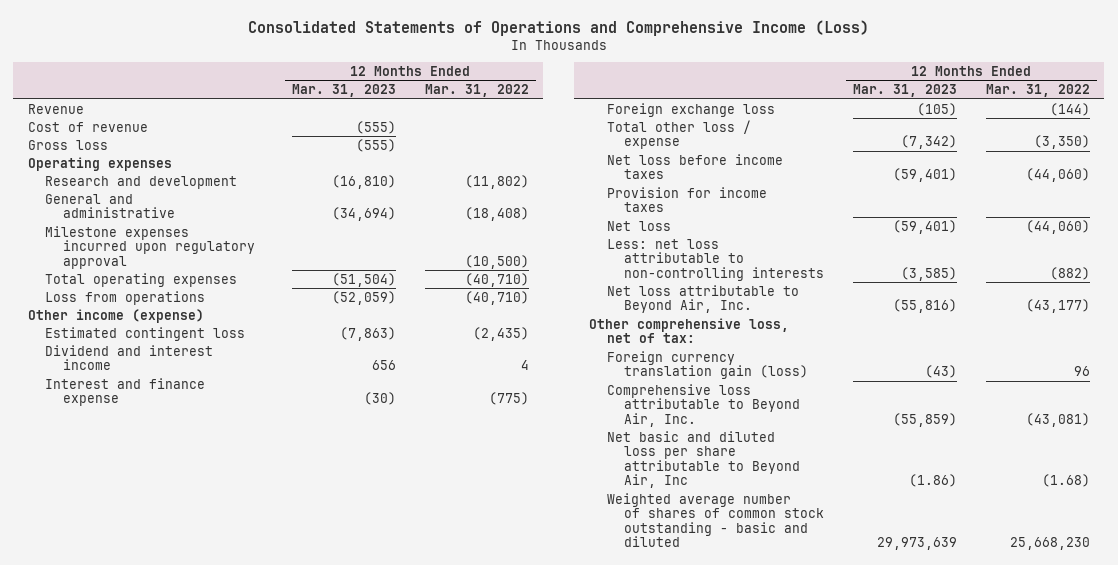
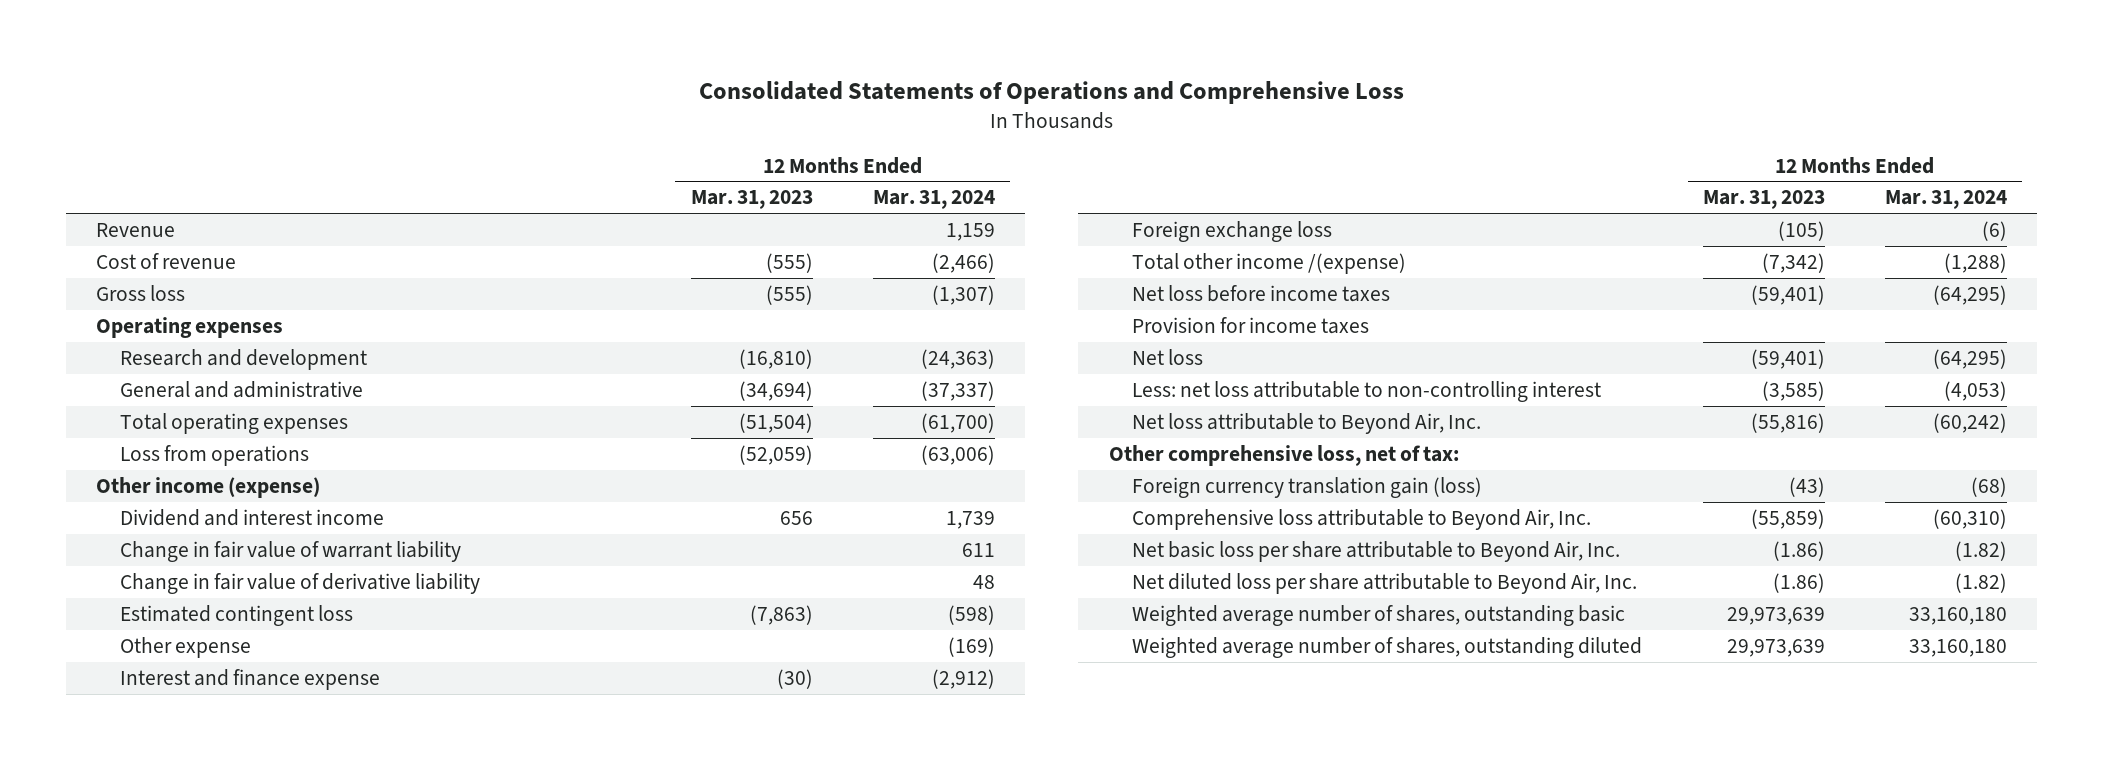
- Consolidated Statements of Operations and Comprehensive Income (Loss)
+ Consolidated Statements of Operations and Comprehensive Loss
- | 12 Months Ended Mar. 31, 2023 | 12 Months Ended Mar. 31, 2022
+ | 12 Months Ended Mar. 31, 2023 | 12 Months Ended Mar. 31, 2024
- Milestone expenses incurred upon regulatory approval | | (10,500)
+ Change in fair value of warrant liability | | 611
+ Change in fair value of derivative liability | | 48
moved down: Estimated contingent loss | (7,863) | (598)
+ Other expense | | (169)
- Total other loss / expense | (7,342) | (3,350)
+ Total other income /(expense) | (7,342) | (1,288)
- Less: net loss attributable to non-controlling interests | (3,585) | (882)
+ Less: net loss attributable to non-controlling interest | (3,585) | (4,053)
- Net basic and diluted loss per share attributable to Beyond Air, Inc | (1.86) | (1.68)
- Weighted average number of shares of common stock outstanding - basic and diluted | 29,973,639 | 25,668,230
+ Net basic loss per share attributable to Beyond Air, Inc. | (1.86) | (1.82)
+ Net diluted loss per share attributable to Beyond Air, Inc. | (1.86) | (1.82)
+ Weighted average number of shares, outstanding basic | 29,973,639 | 33,160,180
+ Weighted average number of shares, outstanding diluted | 29,973,639 | 33,160,180

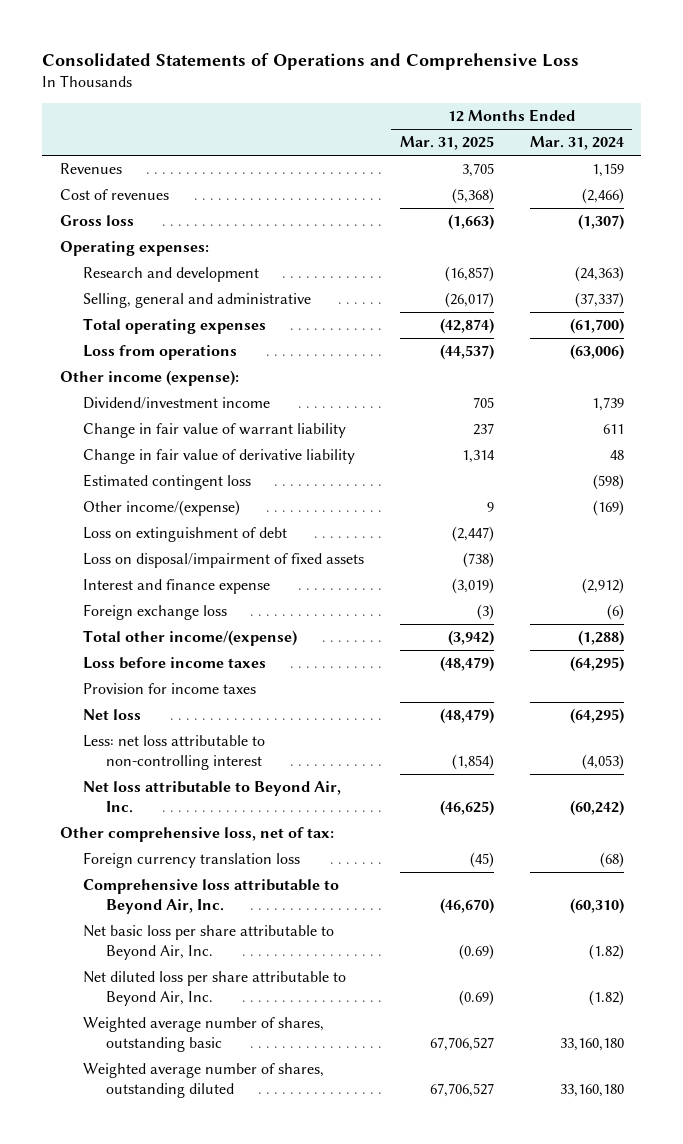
- | 12 Months Ended Mar. 31, 2023 | 12 Months Ended Mar. 31, 2024
+ | 12 Months Ended Mar. 31, 2025 | 12 Months Ended Mar. 31, 2024
- Revenue | | 1,159
- Cost of revenue | (555) | (2,466)
+ Revenues | 3,705 | 1,159
+ Cost of revenues | (5,368) | (2,466)
- Operating expenses
+ Operating expenses:
- General and administrative | (34,694) | (37,337)
+ Selling, general and administrative | (26,017) | (37,337)
- Other income (expense)
- Dividend and interest income | 656 | 1,739
+ Other income (expense):
+ Dividend/investment income | 705 | 1,739
- Other expense | | (169)
+ Other income/(expense) | 9 | (169)
+ Loss on extinguishment of debt | (2,447) |
+ Loss on disposal/impairment of fixed assets | (738) |
- Total other income /(expense) | (7,342) | (1,288)
- Net loss before income taxes | (59,401) | (64,295)
+ Total other income/(expense) | (3,942) | (1,288)
+ Loss before income taxes | (48,479) | (64,295)
- Foreign currency translation gain (loss) | (43) | (68)
+ Foreign currency translation loss | (45) | (68)

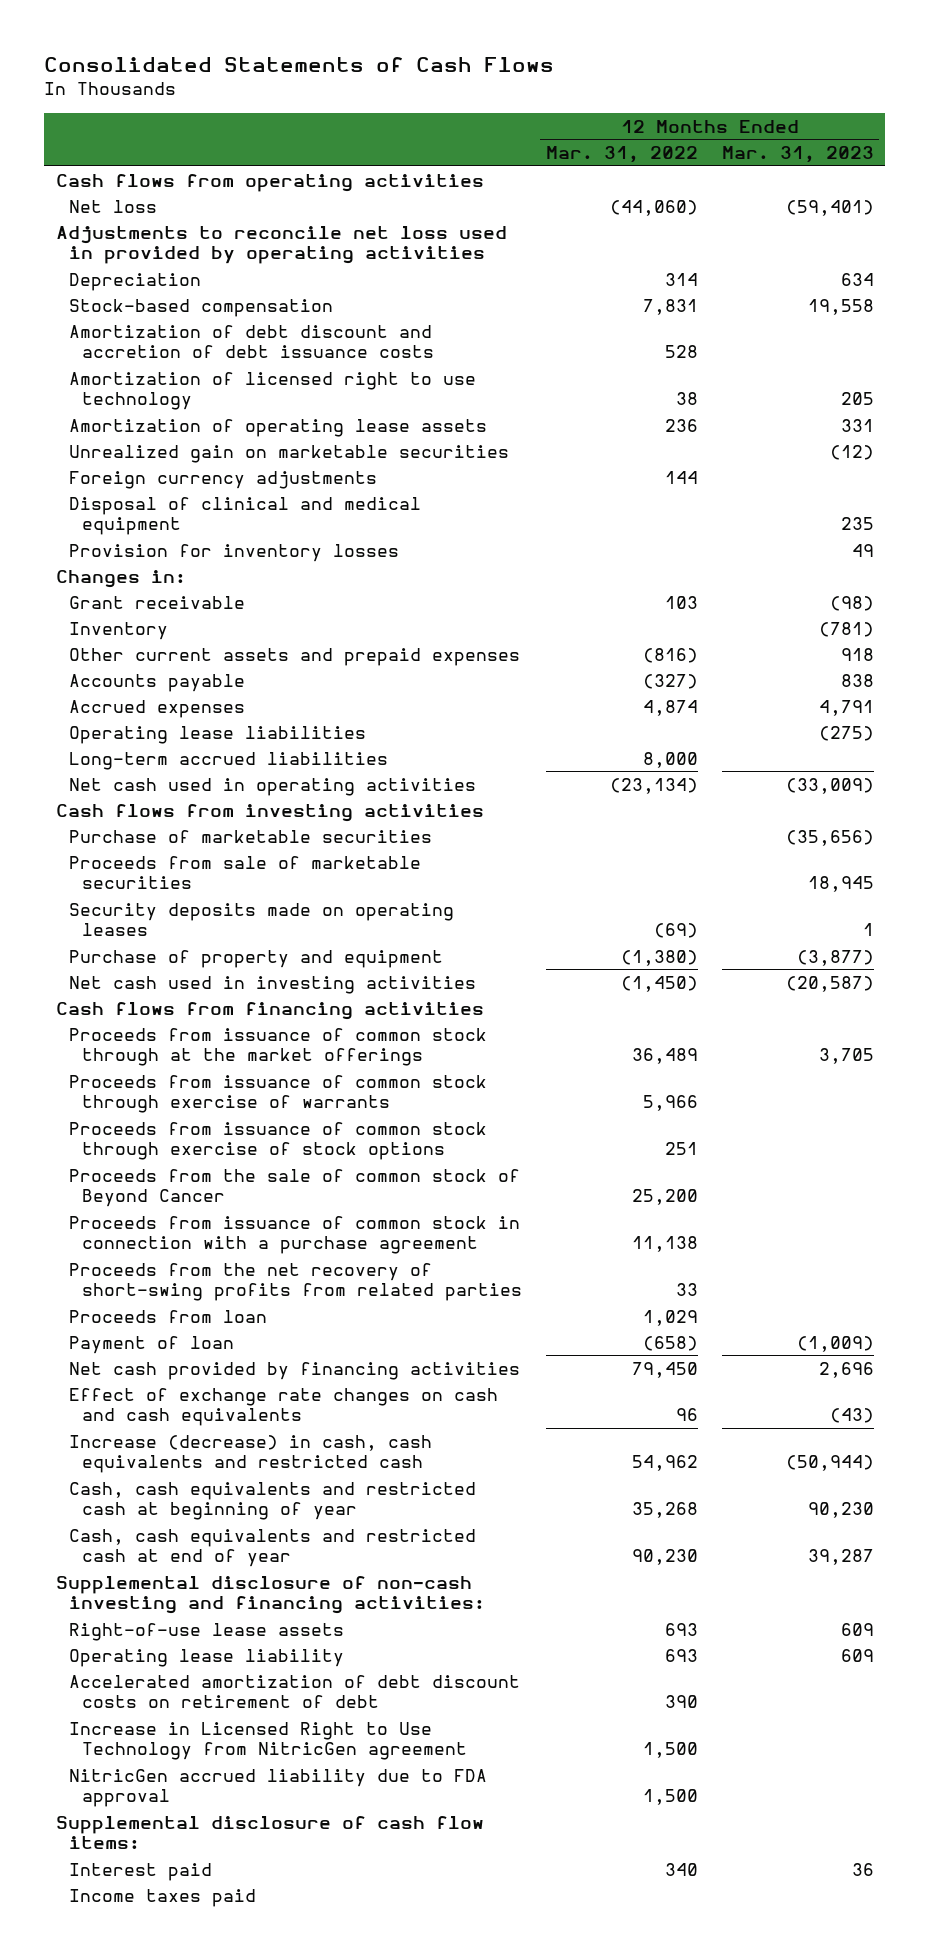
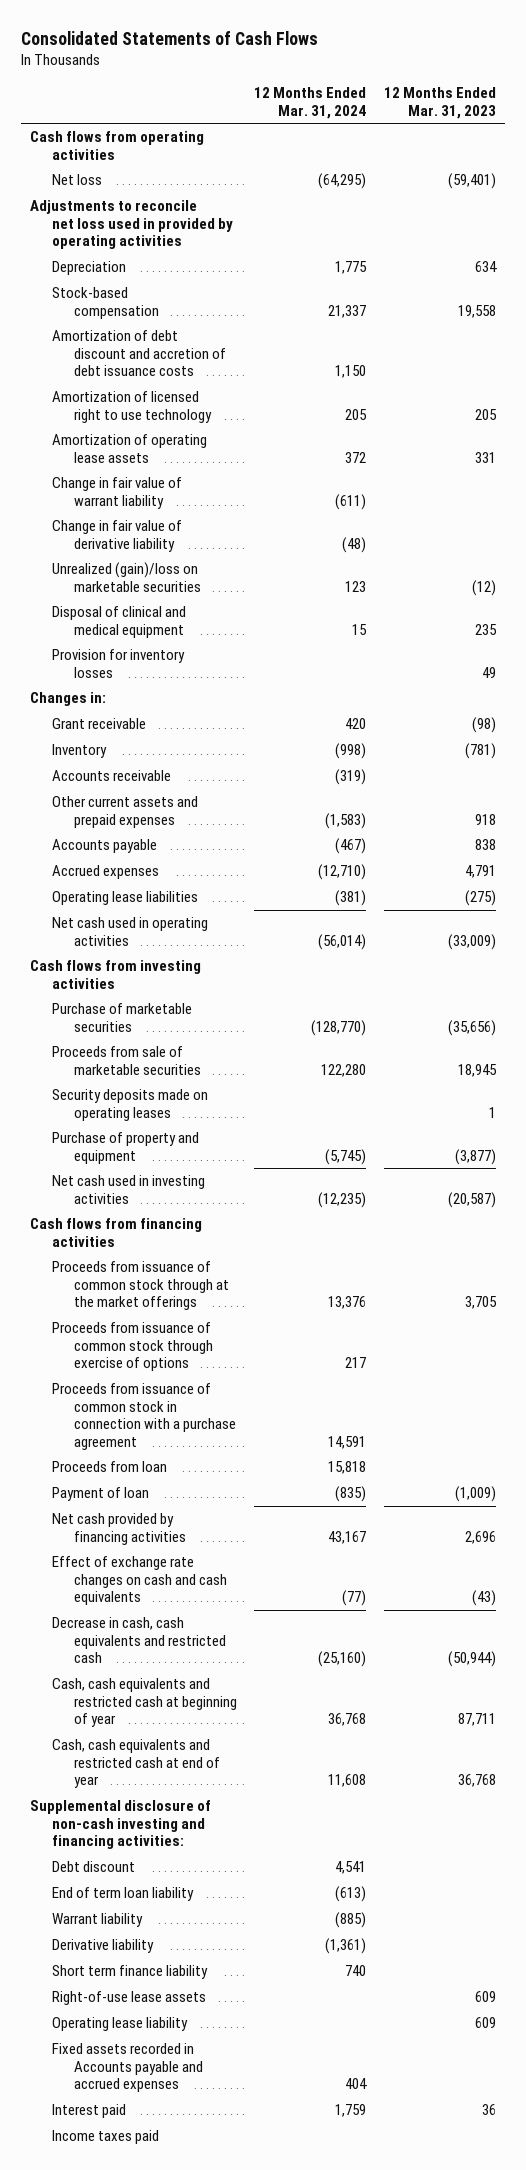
- | 12 Months Ended Mar. 31, 2022 | 12 Months Ended Mar. 31, 2023
+ | 12 Months Ended Mar. 31, 2024 | 12 Months Ended Mar. 31, 2023
- Unrealized gain on marketable securities | | (12)
- Foreign currency adjustments | 144 |
+ Change in fair value of warrant liability | (611) |
+ Change in fair value of derivative liability | (48) |
+ Unrealized (gain)/loss on marketable securities | 123 | (12)
+ Accounts receivable | (319) |
- Long-term accrued liabilities | 8,000 |
- Proceeds from issuance of common stock through exercise of warrants | 5,966 |
- Proceeds from issuance of common stock through exercise of stock options | 251 |
- Proceeds from the sale of common stock of Beyond Cancer | 25,200 |
+ Proceeds from issuance of common stock through exercise of options | 217 |
- Proceeds from the net recovery of short-swing profits from related parties | 33 |
- Increase (decrease) in cash, cash equivalents and restricted cash | 54,962 | (50,944)
- Cash, cash equivalents and restricted cash at beginning of year | 35,268 | 90,230
- Cash, cash equivalents and restricted cash at end of year | 90,230 | 39,287
+ Decrease in cash, cash equivalents and restricted cash | (25,160) | (50,944)
+ Cash, cash equivalents and restricted cash at beginning of year | 36,768 | 87,711
+ Cash, cash equivalents and restricted cash at end of year | 11,608 | 36,768
+ Debt discount | 4,541 |
+ End of term loan liability | (613) |
+ Warrant liability | (885) |
+ Derivative liability | (1,361) |
+ Short term finance liability | 740 |
- Accelerated amortization of debt discount costs on retirement of debt | 390 |
- Increase in Licensed Right to Use Technology from NitricGen agreement | 1,500 |
- NitricGen accrued liability due to FDA approval | 1,500 |
- Supplemental disclosure of cash flow items:
+ Fixed assets recorded in Accounts payable and accrued expenses | 404 |

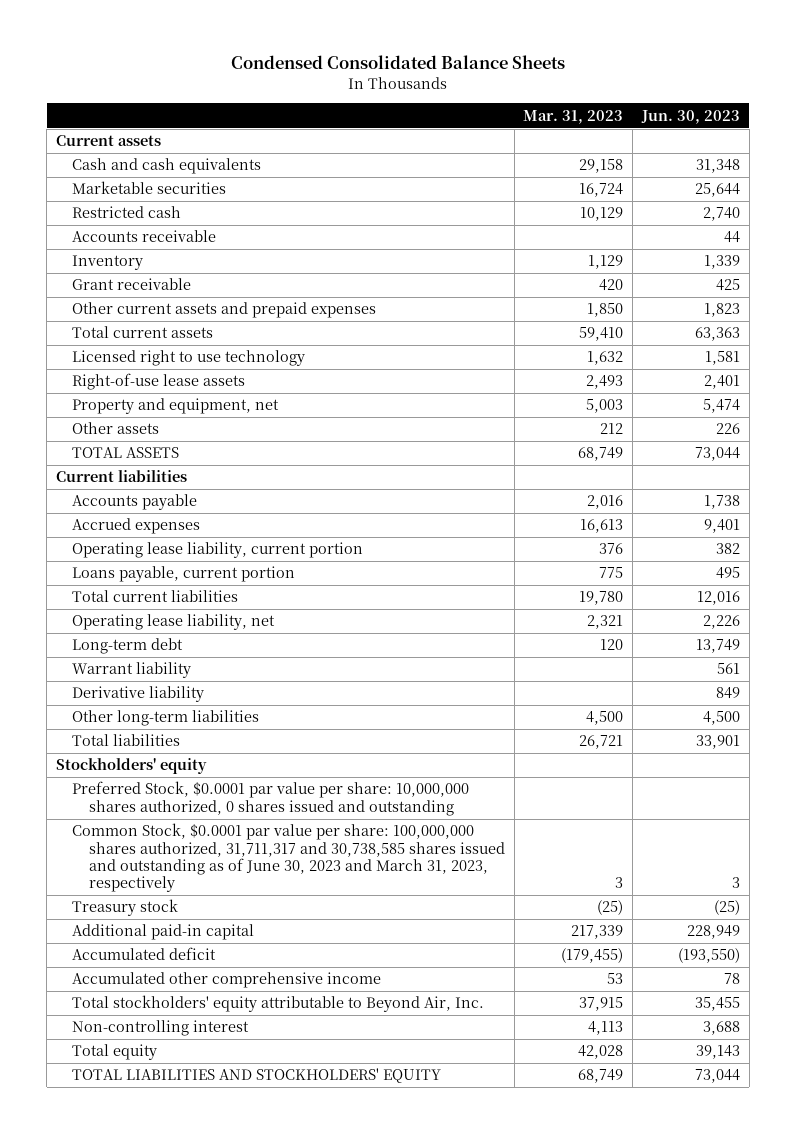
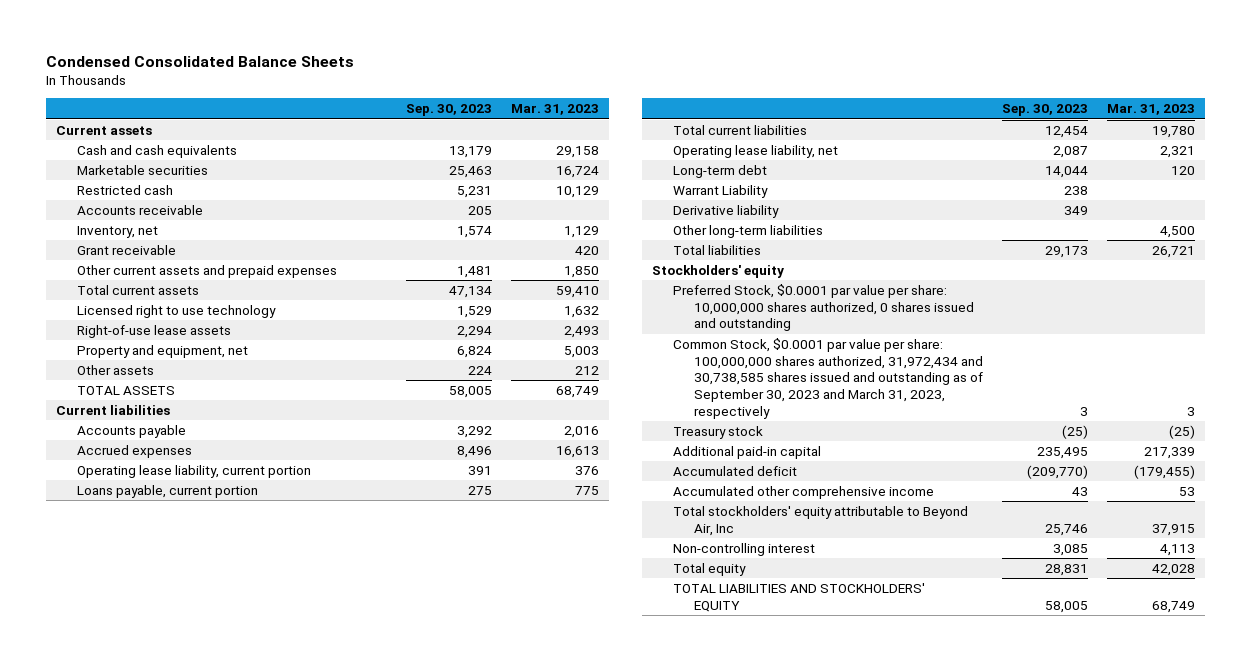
- | Mar. 31, 2023 | Jun. 30, 2023
+ | Sep. 30, 2023 | Mar. 31, 2023
- Inventory | 1,129 | 1,339
+ Inventory, net | 1,574 | 1,129
- Warrant liability | | 561
+ Warrant Liability | 238 |
- Common Stock, $0.0001 par value per share: 100,000,000 shares authorized, 31,711,317 and 30,738,585 shares issued and outstanding as of June 30, 2023 and March 31, 2023, respectively | 3 | 3
+ Common Stock, $0.0001 par value per share: 100,000,000 shares authorized, 31,972,434 and 30,738,585 shares issued and outstanding as of September 30, 2023 and March 31, 2023, respectively | 3 | 3
- Total stockholders' equity attributable to Beyond Air, Inc. | 37,915 | 35,455
+ Total stockholders' equity attributable to Beyond Air, Inc | 25,746 | 37,915

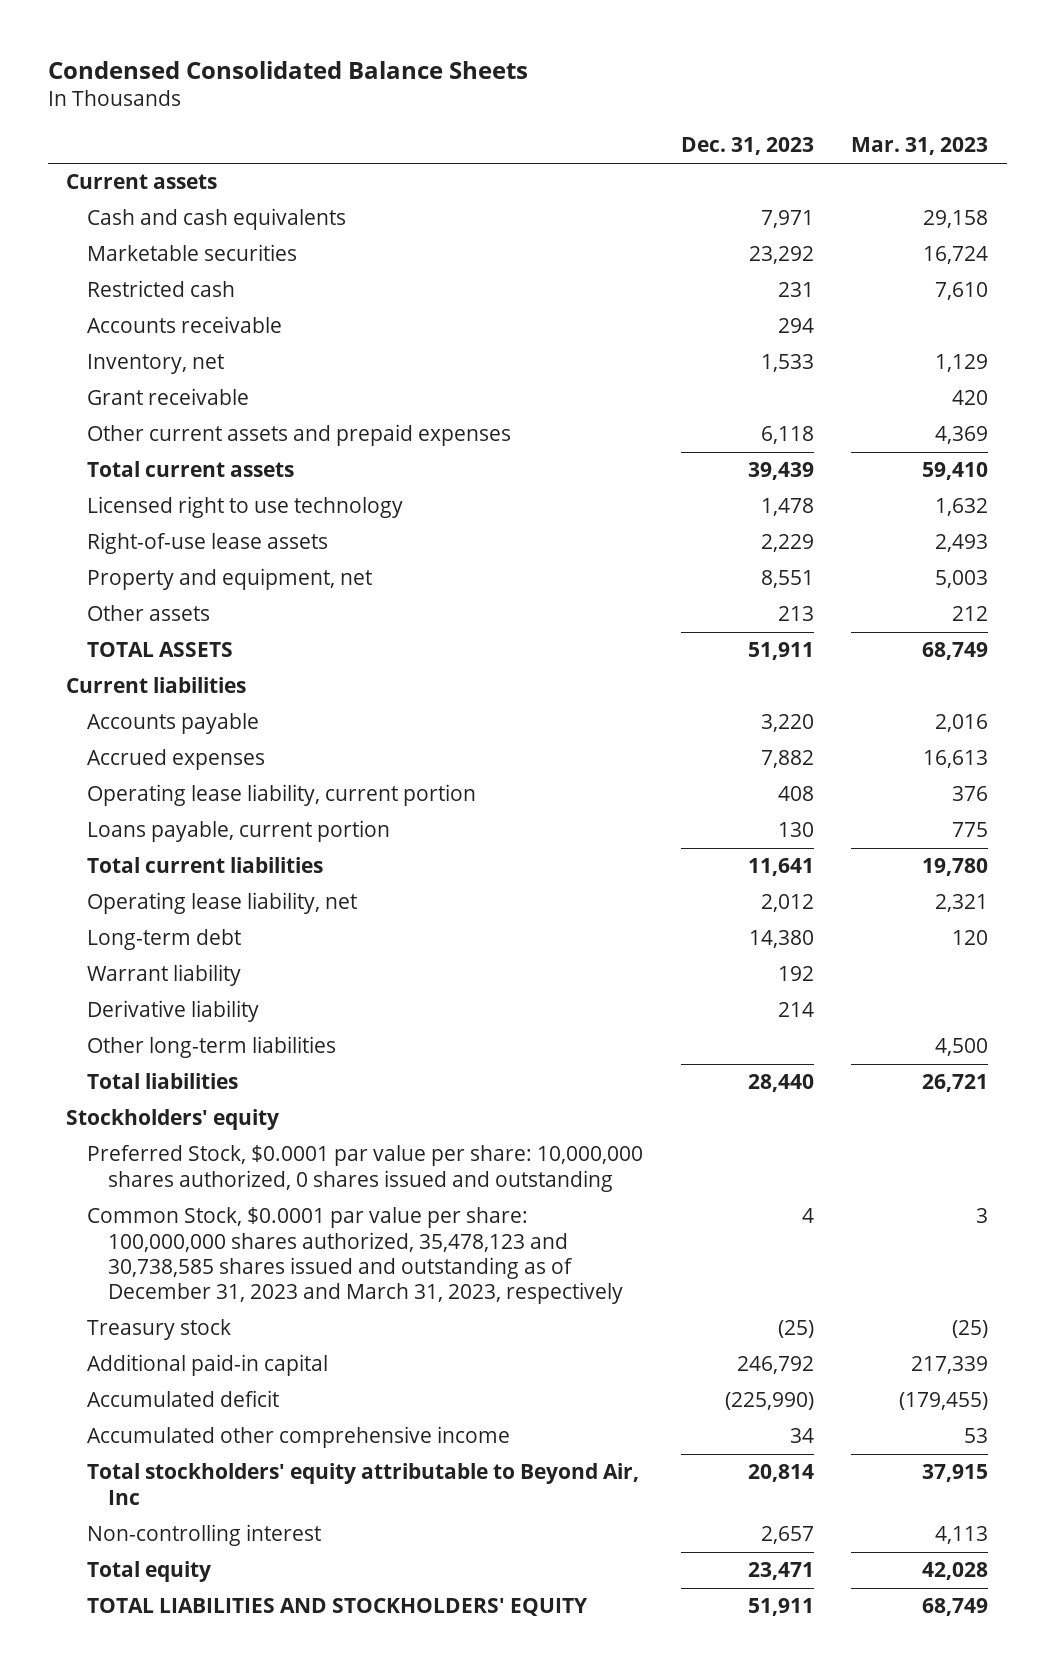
- | Sep. 30, 2023 | Mar. 31, 2023
+ | Dec. 31, 2023 | Mar. 31, 2023
- Restricted cash | 5,231 | 10,129
+ Restricted cash | 231 | 7,610
- Other current assets and prepaid expenses | 1,481 | 1,850
+ Other current assets and prepaid expenses | 6,118 | 4,369
- Warrant Liability | 238 |
+ Warrant liability | 192 |
- Common Stock, $0.0001 par value per share: 100,000,000 shares authorized, 31,972,434 and 30,738,585 shares issued and outstanding as of September 30, 2023 and March 31, 2023, respectively | 3 | 3
+ Common Stock, $0.0001 par value per share: 100,000,000 shares authorized, 35,478,123 and 30,738,585 shares issued and outstanding as of December 31, 2023 and March 31, 2023, respectively | 4 | 3

